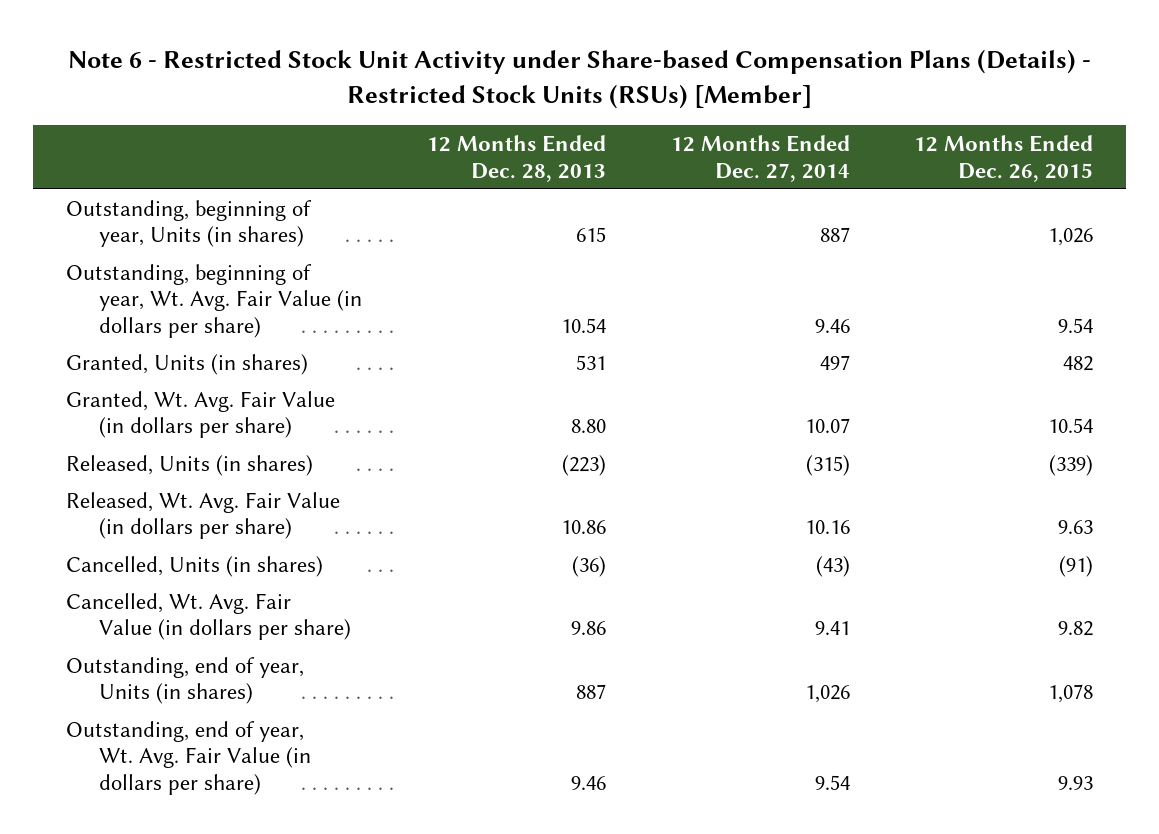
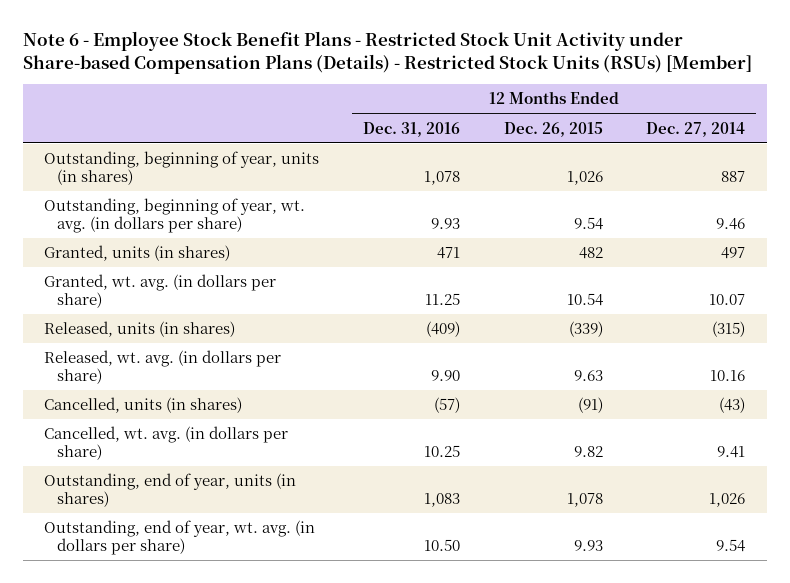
- Note 6 - Restricted Stock Unit Activity under Share-based Compensation Plans (Details) - Restricted Stock Units (RSUs) [Member]
+ Note 6 - Employee Stock Benefit Plans - Restricted Stock Unit Activity under Share-based Compensation Plans (Details) - Restricted Stock Units (RSUs) [Member]
- | 12 Months Ended Dec. 28, 2013 | 12 Months Ended Dec. 27, 2014 | 12 Months Ended Dec. 26, 2015
+ | 12 Months Ended Dec. 31, 2016 | 12 Months Ended Dec. 26, 2015 | 12 Months Ended Dec. 27, 2014
- Outstanding, beginning of year, Units (in shares) | 615 | 887 | 1,026
- Outstanding, beginning of year, Wt. Avg. Fair Value (in dollars per share) | 10.54 | 9.46 | 9.54
- Granted, Units (in shares) | 531 | 497 | 482
- Granted, Wt. Avg. Fair Value (in dollars per share) | 8.80 | 10.07 | 10.54
- Released, Units (in shares) | (223) | (315) | (339)
- Released, Wt. Avg. Fair Value (in dollars per share) | 10.86 | 10.16 | 9.63
- Cancelled, Units (in shares) | (36) | (43) | (91)
- Cancelled, Wt. Avg. Fair Value (in dollars per share) | 9.86 | 9.41 | 9.82
- Outstanding, end of year, Units (in shares) | 887 | 1,026 | 1,078
- Outstanding, end of year, Wt. Avg. Fair Value (in dollars per share) | 9.46 | 9.54 | 9.93
+ Outstanding, beginning of year, units (in shares) | 1,078 | 1,026 | 887
+ Outstanding, beginning of year, wt. avg. (in dollars per share) | 9.93 | 9.54 | 9.46
+ Granted, units (in shares) | 471 | 482 | 497
+ Granted, wt. avg. (in dollars per share) | 11.25 | 10.54 | 10.07
+ Released, units (in shares) | (409) | (339) | (315)
+ Released, wt. avg. (in dollars per share) | 9.90 | 9.63 | 10.16
+ Cancelled, units (in shares) | (57) | (91) | (43)
+ Cancelled, wt. avg. (in dollars per share) | 10.25 | 9.82 | 9.41
+ Outstanding, end of year, units (in shares) | 1,083 | 1,078 | 1,026
+ Outstanding, end of year, wt. avg. (in dollars per share) | 10.50 | 9.93 | 9.54

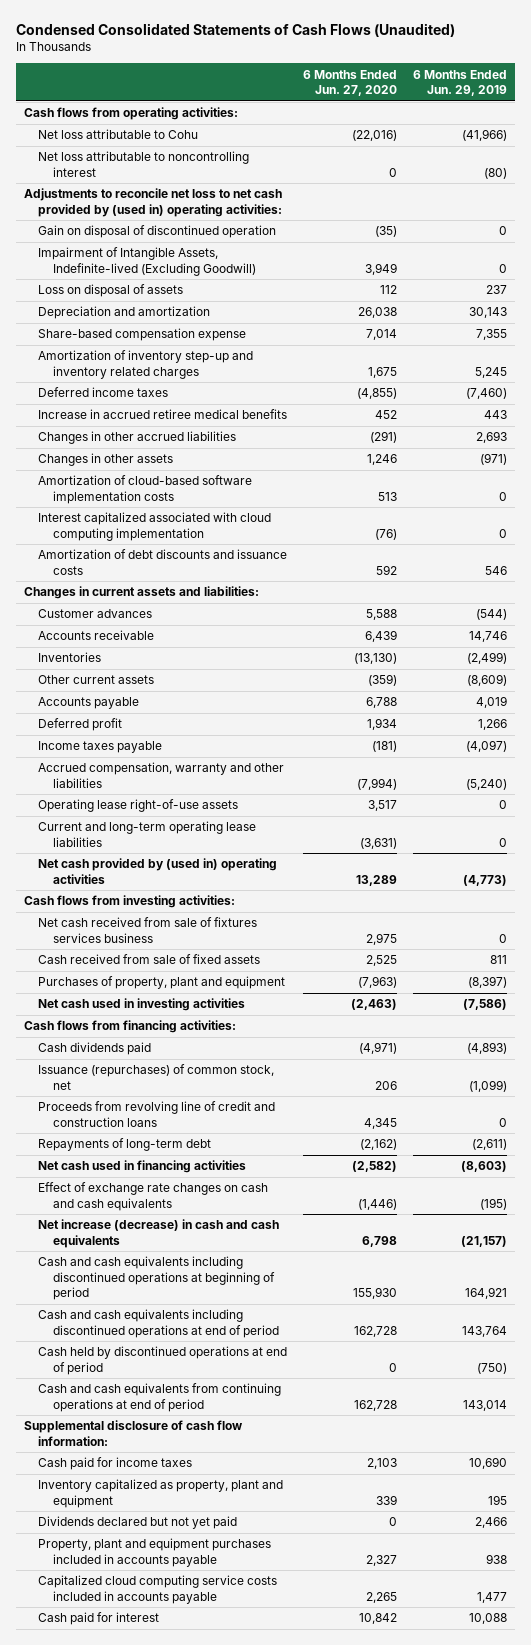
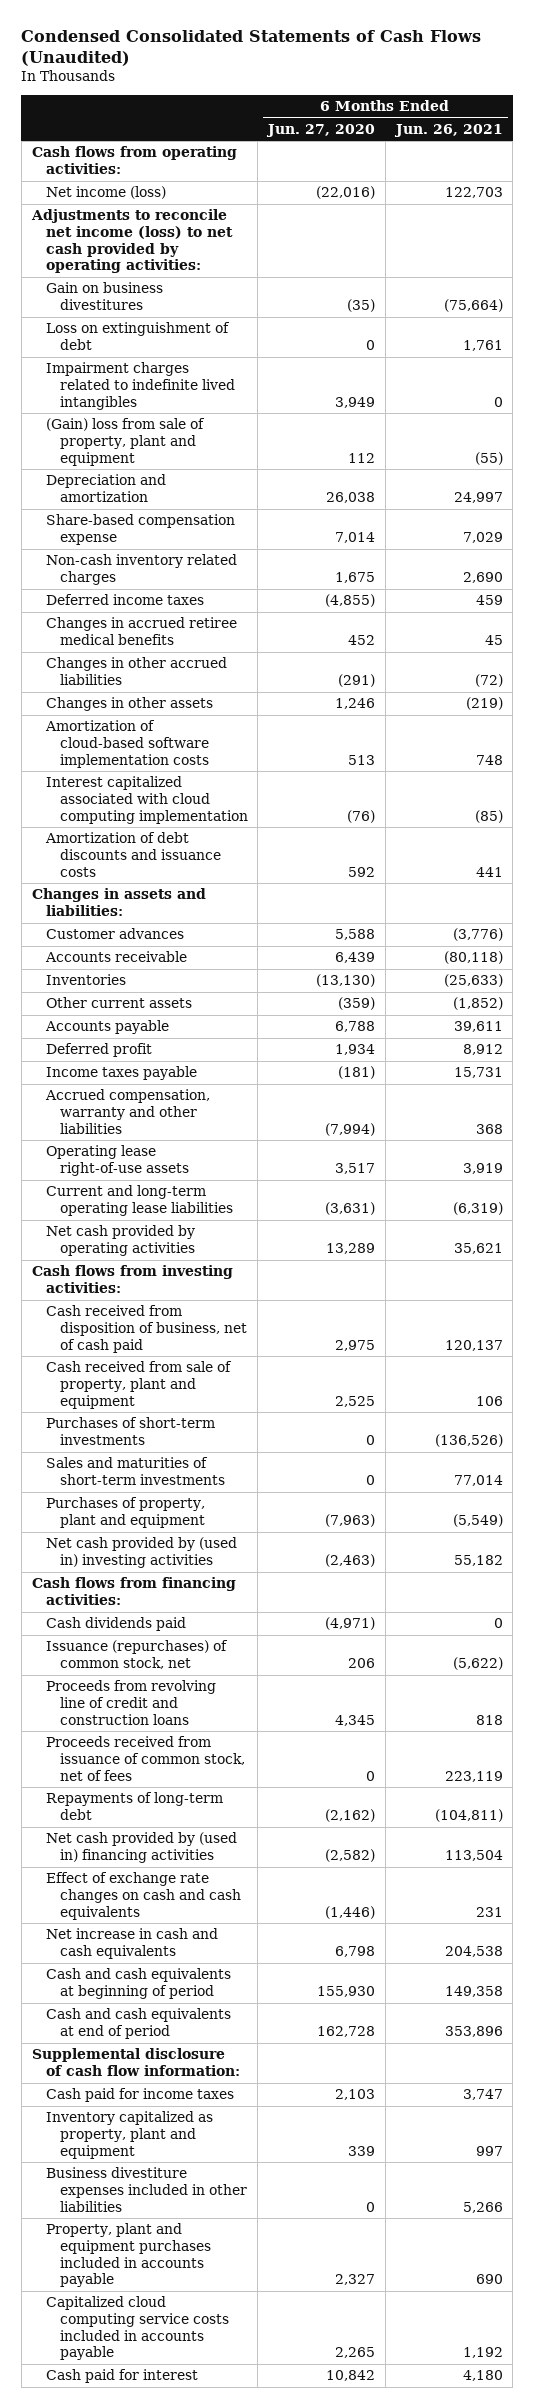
- | 6 Months Ended Jun. 27, 2020 | 6 Months Ended Jun. 29, 2019
+ | 6 Months Ended Jun. 27, 2020 | 6 Months Ended Jun. 26, 2021
- Net loss attributable to Cohu | (22,016) | (41,966)
- Net loss attributable to noncontrolling interest | 0 | (80)
- Adjustments to reconcile net loss to net cash provided by (used in) operating activities:
- Gain on disposal of discontinued operation | (35) | 0
- Impairment of Intangible Assets, Indefinite-lived (Excluding Goodwill) | 3,949 | 0
- Loss on disposal of assets | 112 | 237
+ Net income (loss) | (22,016) | 122,703
+ Adjustments to reconcile net income (loss) to net cash provided by operating activities:
+ Gain on business divestitures | (35) | (75,664)
+ Loss on extinguishment of debt | 0 | 1,761
+ Impairment charges related to indefinite lived intangibles | 3,949 | 0
+ (Gain) loss from sale of property, plant and equipment | 112 | (55)
- Amortization of inventory step-up and inventory related charges | 1,675 | 5,245
+ Non-cash inventory related charges | 1,675 | 2,690
- Increase in accrued retiree medical benefits | 452 | 443
+ Changes in accrued retiree medical benefits | 452 | 45
- Changes in current assets and liabilities:
+ Changes in assets and liabilities:
- Net cash provided by (used in) operating activities | 13,289 | (4,773)
+ Net cash provided by operating activities | 13,289 | 35,621
- Net cash received from sale of fixtures services business | 2,975 | 0
- Cash received from sale of fixed assets | 2,525 | 811
+ Cash received from disposition of business, net of cash paid | 2,975 | 120,137
+ Cash received from sale of property, plant and equipment | 2,525 | 106
+ Purchases of short-term investments | 0 | (136,526)
+ Sales and maturities of short-term investments | 0 | 77,014
- Net cash used in investing activities | (2,463) | (7,586)
+ Net cash provided by (used in) investing activities | (2,463) | 55,182
+ Proceeds received from issuance of common stock, net of fees | 0 | 223,119
- Net cash used in financing activities | (2,582) | (8,603)
+ Net cash provided by (used in) financing activities | (2,582) | 113,504
- Net increase (decrease) in cash and cash equivalents | 6,798 | (21,157)
- Cash and cash equivalents including discontinued operations at beginning of period | 155,930 | 164,921
- Cash and cash equivalents including discontinued operations at end of period | 162,728 | 143,764
- Cash held by discontinued operations at end of period | 0 | (750)
- Cash and cash equivalents from continuing operations at end of period | 162,728 | 143,014
+ Net increase in cash and cash equivalents | 6,798 | 204,538
+ Cash and cash equivalents at beginning of period | 155,930 | 149,358
+ Cash and cash equivalents at end of period | 162,728 | 353,896
- Dividends declared but not yet paid | 0 | 2,466
+ Business divestiture expenses included in other liabilities | 0 | 5,266

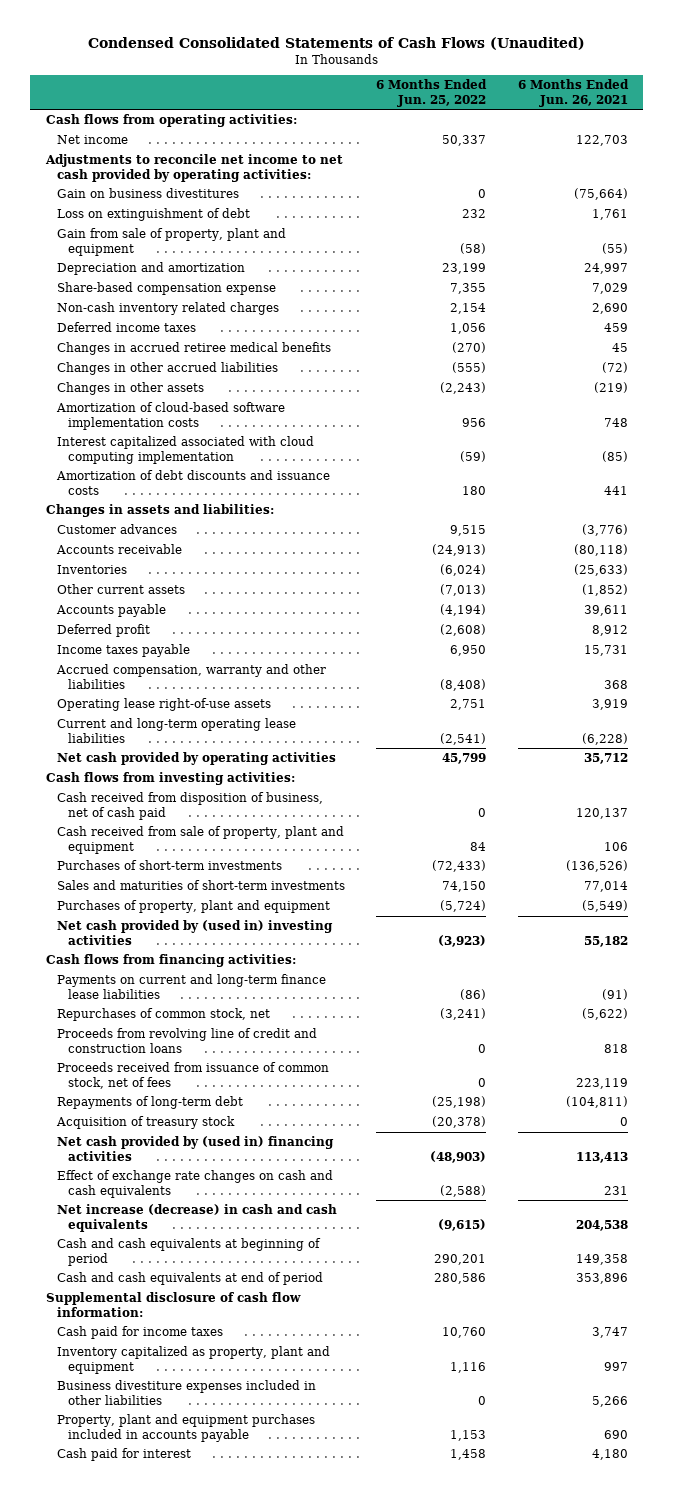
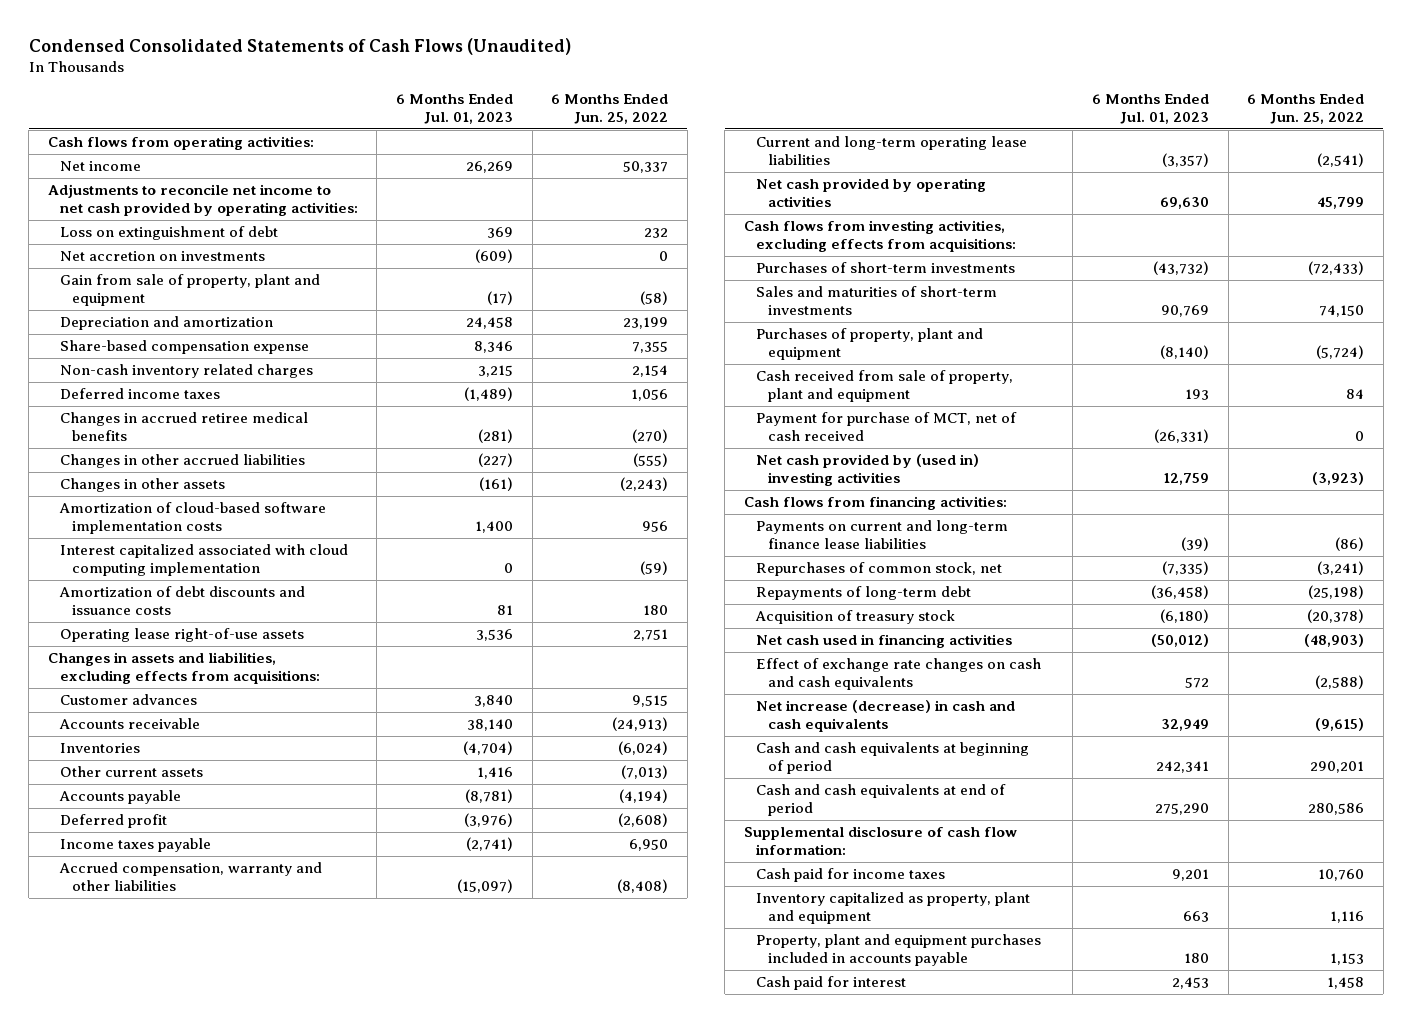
- | 6 Months Ended Jun. 25, 2022 | 6 Months Ended Jun. 26, 2021
+ | 6 Months Ended Jul. 01, 2023 | 6 Months Ended Jun. 25, 2022
- Gain on business divestitures | 0 | (75,664)
+ Net accretion on investments | (609) | 0
- Changes in assets and liabilities:
moved up: Operating lease right-of-use assets | 3,536 | 2,751
+ Changes in assets and liabilities, excluding effects from acquisitions:
- Cash flows from investing activities:
- Cash received from disposition of business, net of cash paid | 0 | 120,137
+ Cash flows from investing activities, excluding effects from acquisitions:
moved down: Cash received from sale of property, plant and equipment | 193 | 84
+ Payment for purchase of MCT, net of cash received | (26,331) | 0
- Proceeds from revolving line of credit and construction loans | 0 | 818
- Proceeds received from issuance of common stock, net of fees | 0 | 223,119
- Net cash provided by (used in) financing activities | (48,903) | 113,413
+ Net cash used in financing activities | (50,012) | (48,903)
- Business divestiture expenses included in other liabilities | 0 | 5,266

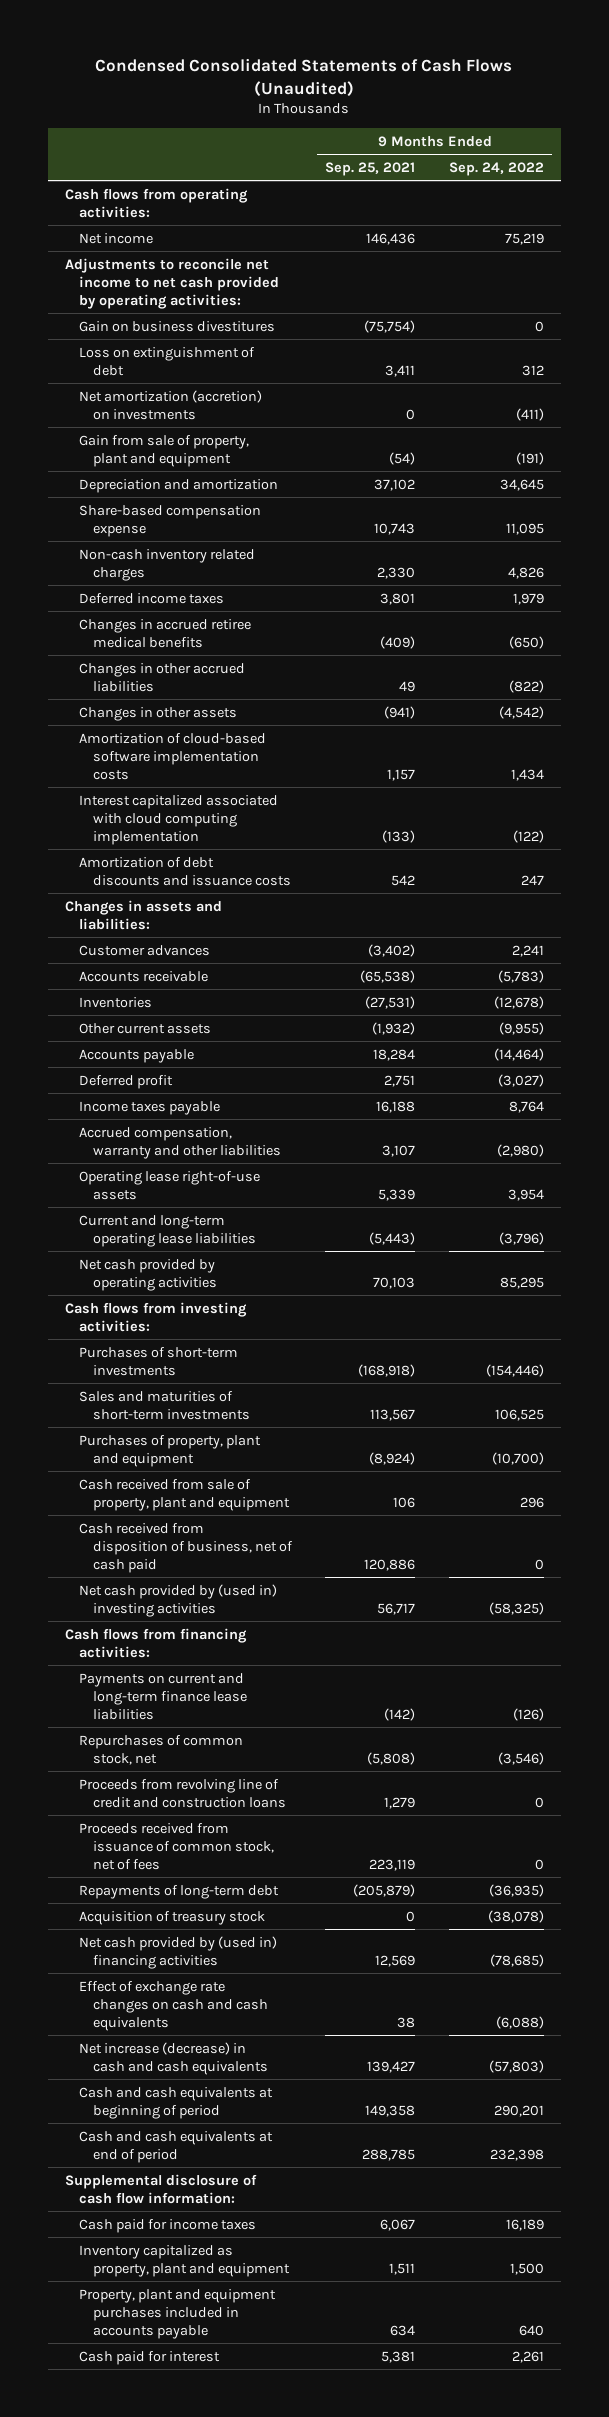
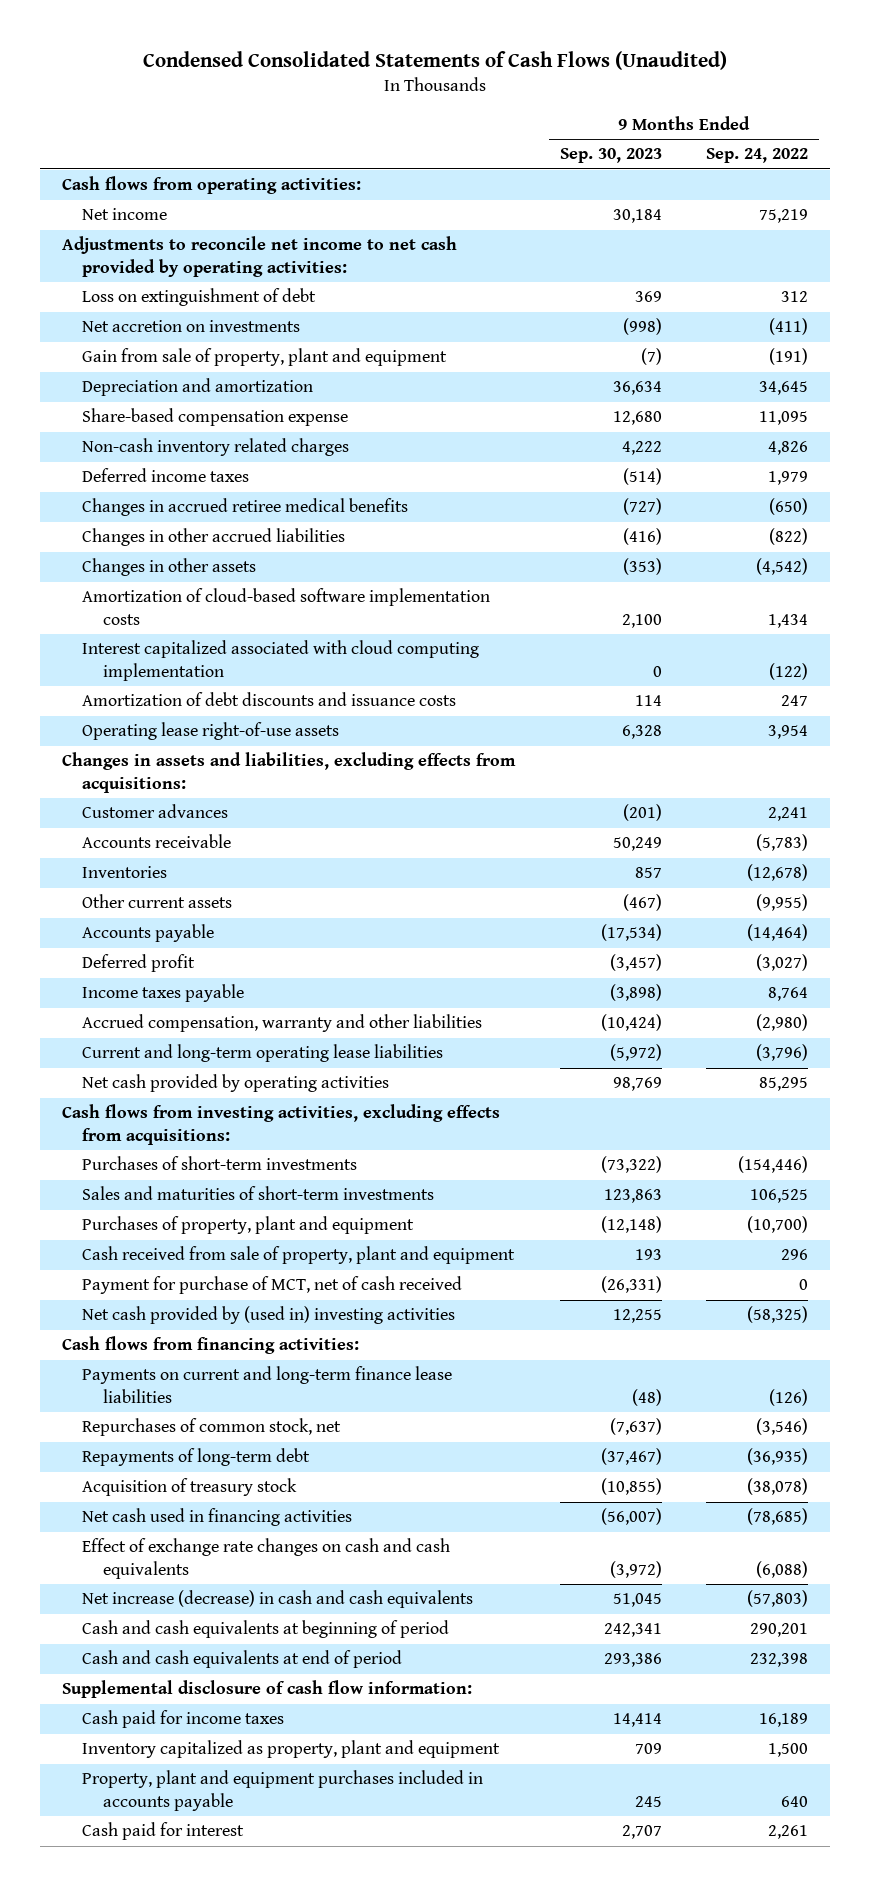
- | 9 Months Ended Sep. 25, 2021 | 9 Months Ended Sep. 24, 2022
+ | 9 Months Ended Sep. 30, 2023 | 9 Months Ended Sep. 24, 2022
- Gain on business divestitures | (75,754) | 0
- Net amortization (accretion) on investments | 0 | (411)
+ Net accretion on investments | (998) | (411)
- Changes in assets and liabilities:
moved up: Operating lease right-of-use assets | 6,328 | 3,954
+ Changes in assets and liabilities, excluding effects from acquisitions:
- Cash flows from investing activities:
+ Cash flows from investing activities, excluding effects from acquisitions:
- Cash received from disposition of business, net of cash paid | 120,886 | 0
+ Payment for purchase of MCT, net of cash received | (26,331) | 0
- Proceeds from revolving line of credit and construction loans | 1,279 | 0
- Proceeds received from issuance of common stock, net of fees | 223,119 | 0
- Net cash provided by (used in) financing activities | 12,569 | (78,685)
+ Net cash used in financing activities | (56,007) | (78,685)

